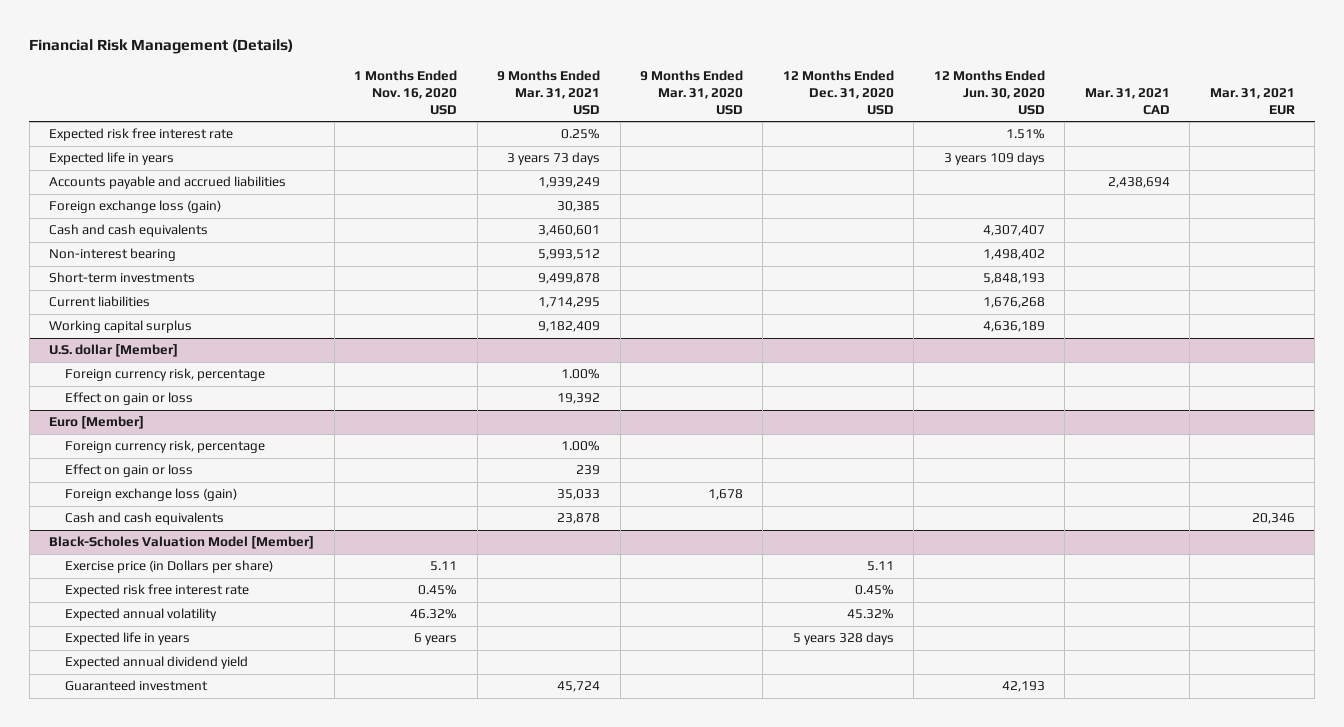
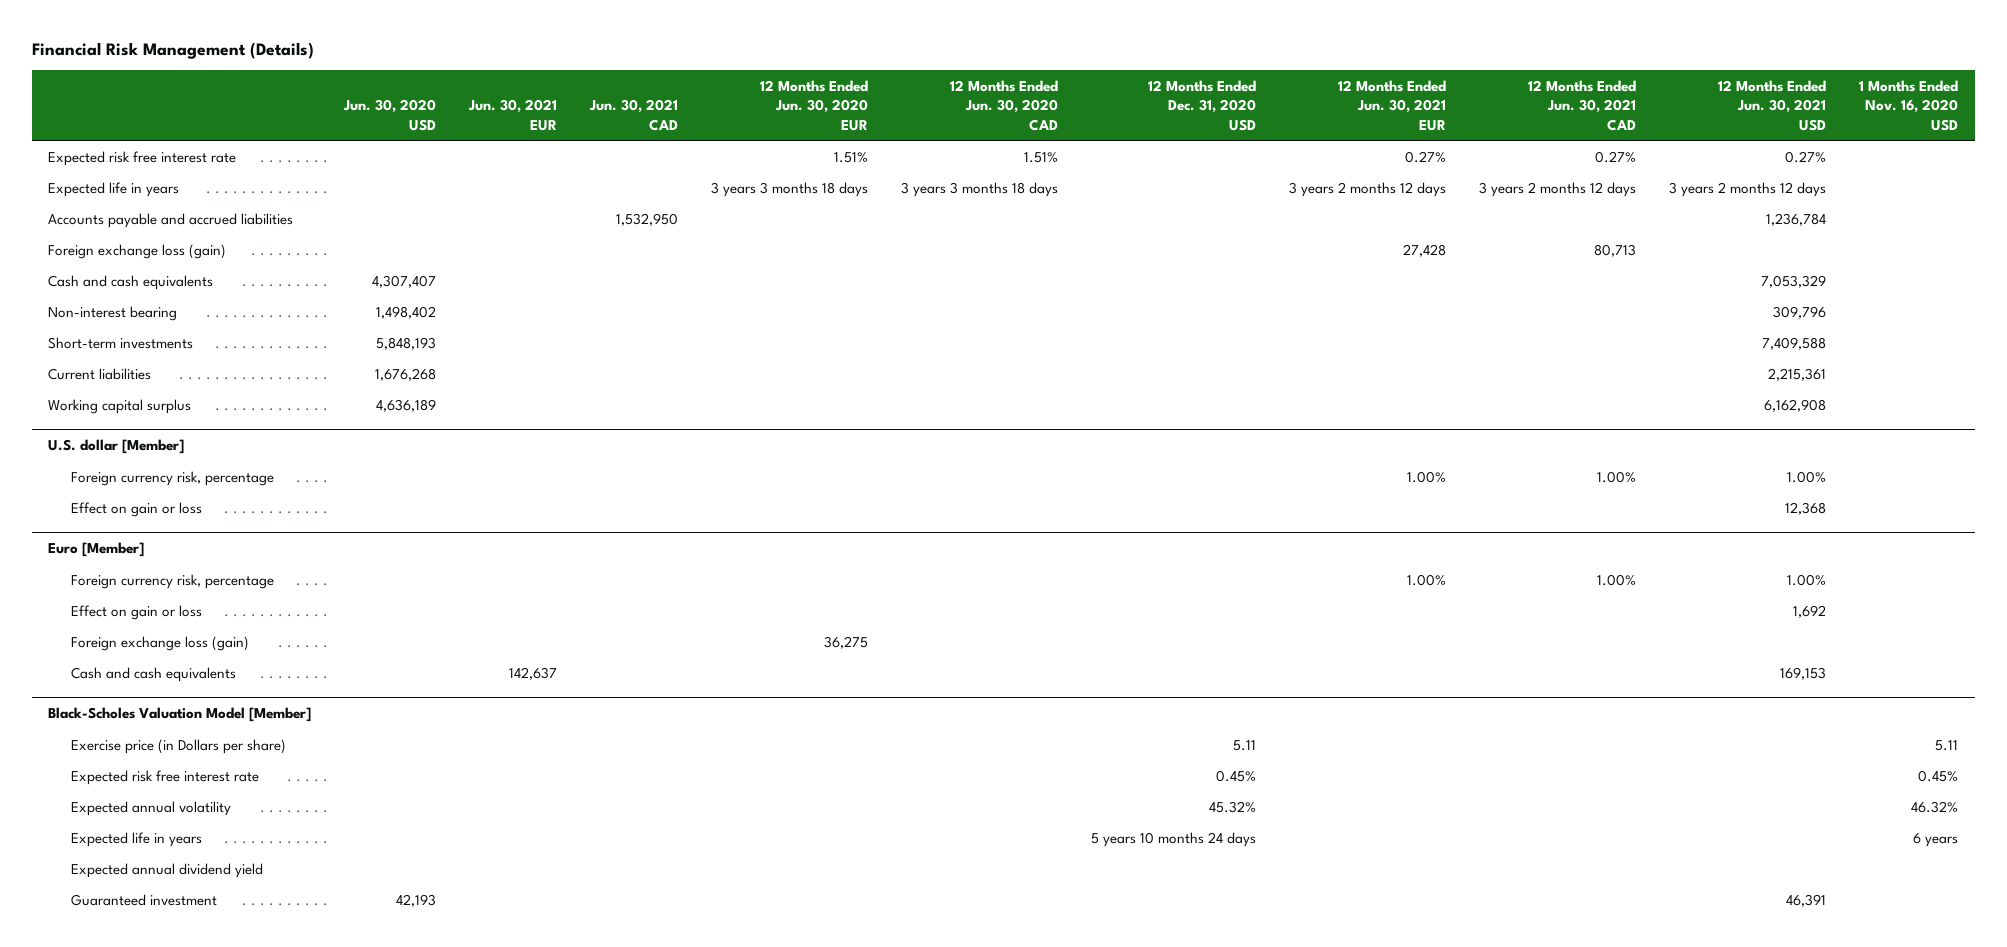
- | 1 Months Ended Nov. 16, 2020 USD | 9 Months Ended Mar. 31, 2021 USD | 9 Months Ended Mar. 31, 2020 USD | 12 Months Ended Dec. 31, 2020 USD | 12 Months Ended Jun. 30, 2020 USD | Mar. 31, 2021 CAD | Mar. 31, 2021 EUR
+ | Jun. 30, 2020 USD | Jun. 30, 2021 EUR | Jun. 30, 2021 CAD | 12 Months Ended Jun. 30, 2020 EUR | 12 Months Ended Jun. 30, 2020 CAD | 12 Months Ended Dec. 31, 2020 USD | 12 Months Ended Jun. 30, 2021 EUR | 12 Months Ended Jun. 30, 2021 CAD | 12 Months Ended Jun. 30, 2021 USD | 1 Months Ended Nov. 16, 2020 USD
@ Black-Scholes Valuation Model [Member]
- Expected life in years | 6 years | | | 5 years 328 days | | |
+ Expected life in years | | | | | | 5 years 10 months 24 days | | | | 6 years

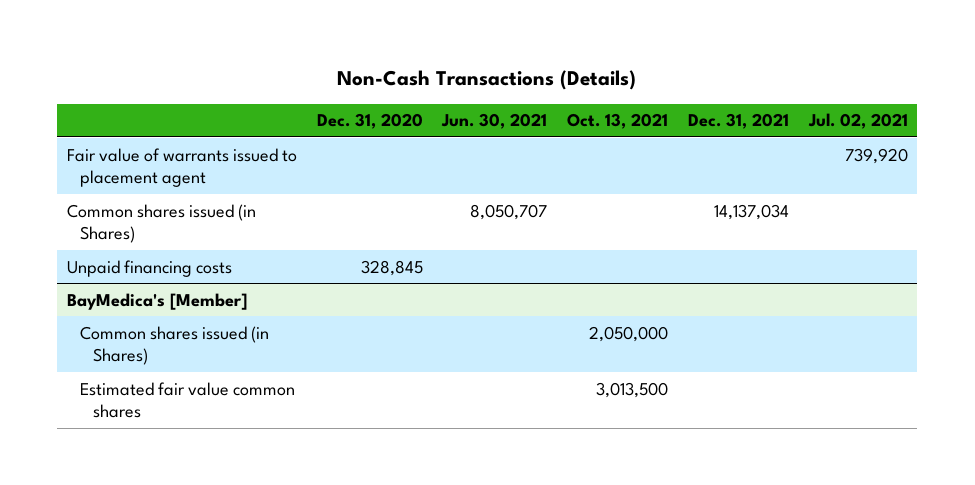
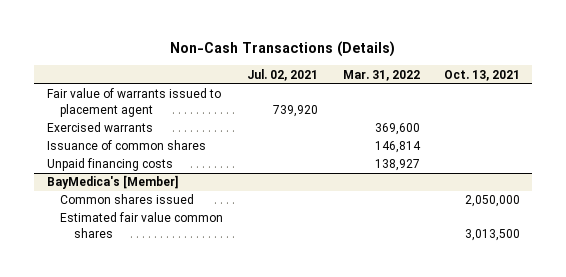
- | Dec. 31, 2020 | Jun. 30, 2021 | Oct. 13, 2021 | Dec. 31, 2021 | Jul. 02, 2021
+ | Jul. 02, 2021 | Mar. 31, 2022 | Oct. 13, 2021
- Common shares issued (in Shares) | | 8,050,707 | | 14,137,034 |
+ Exercised warrants | | 369,600 |
+ Issuance of common shares | | 146,814 |
@ BayMedica's [Member]
- Common shares issued (in Shares) | | | 2,050,000 | |
+ Common shares issued | | | 2,050,000

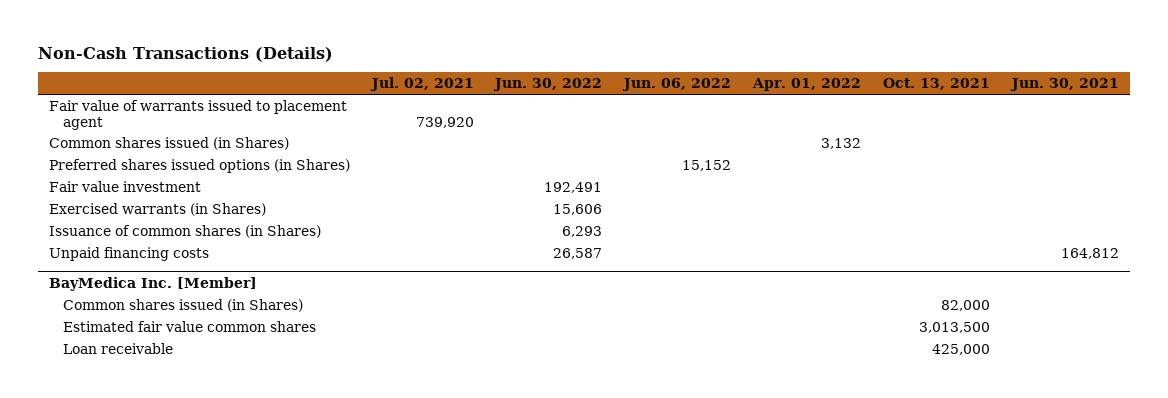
- | Jul. 02, 2021 | Mar. 31, 2022 | Oct. 13, 2021
+ | Jul. 02, 2021 | Jun. 30, 2022 | Jun. 06, 2022 | Apr. 01, 2022 | Oct. 13, 2021 | Jun. 30, 2021
- Exercised warrants | | 369,600 |
- Issuance of common shares | | 146,814 |
+ Common shares issued (in Shares) | | | | 3,132 | |
+ Preferred shares issued options (in Shares) | | | 15,152 | | |
+ Fair value investment | | 192,491 | | | |
+ Exercised warrants (in Shares) | | 15,606 | | | |
+ Issuance of common shares (in Shares) | | 6,293 | | | |
- BayMedica's [Member]
- Common shares issued | | | 2,050,000
+ BayMedica Inc. [Member]
+ Common shares issued (in Shares) | | | | | 82,000 |
+ Loan receivable | | | | | 425,000 |

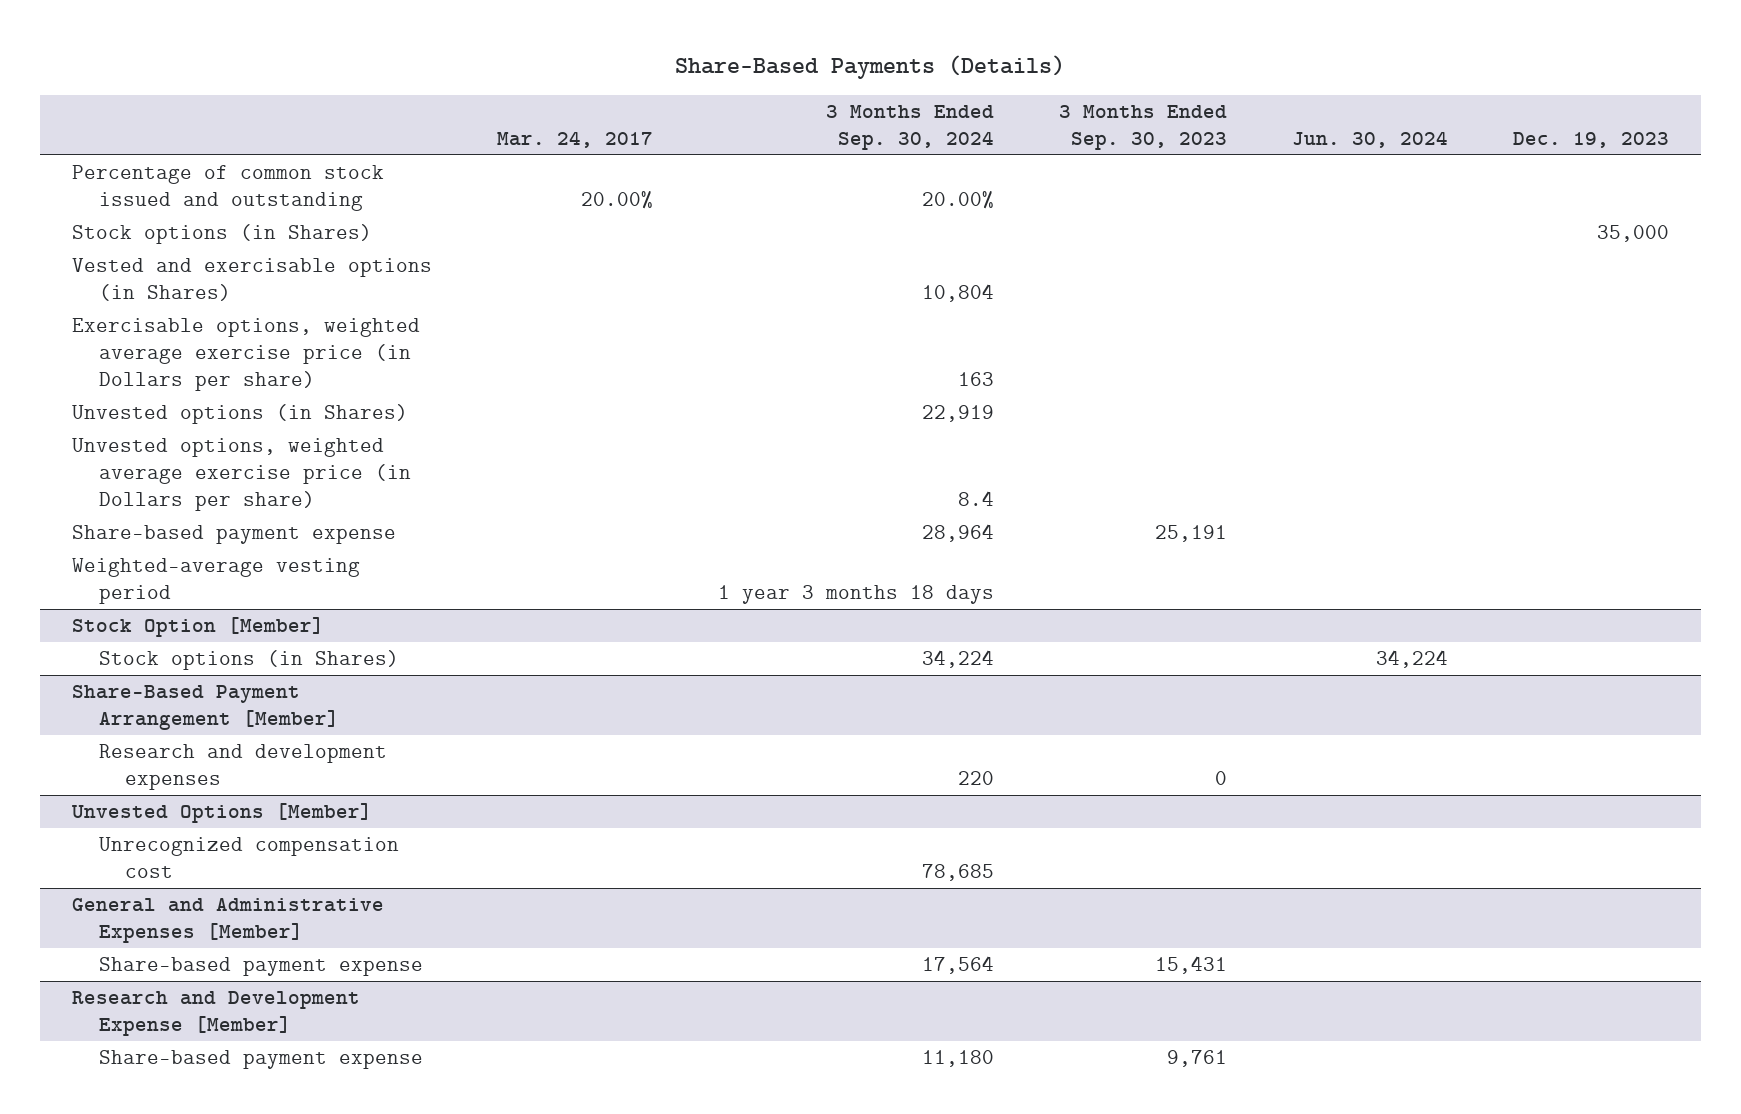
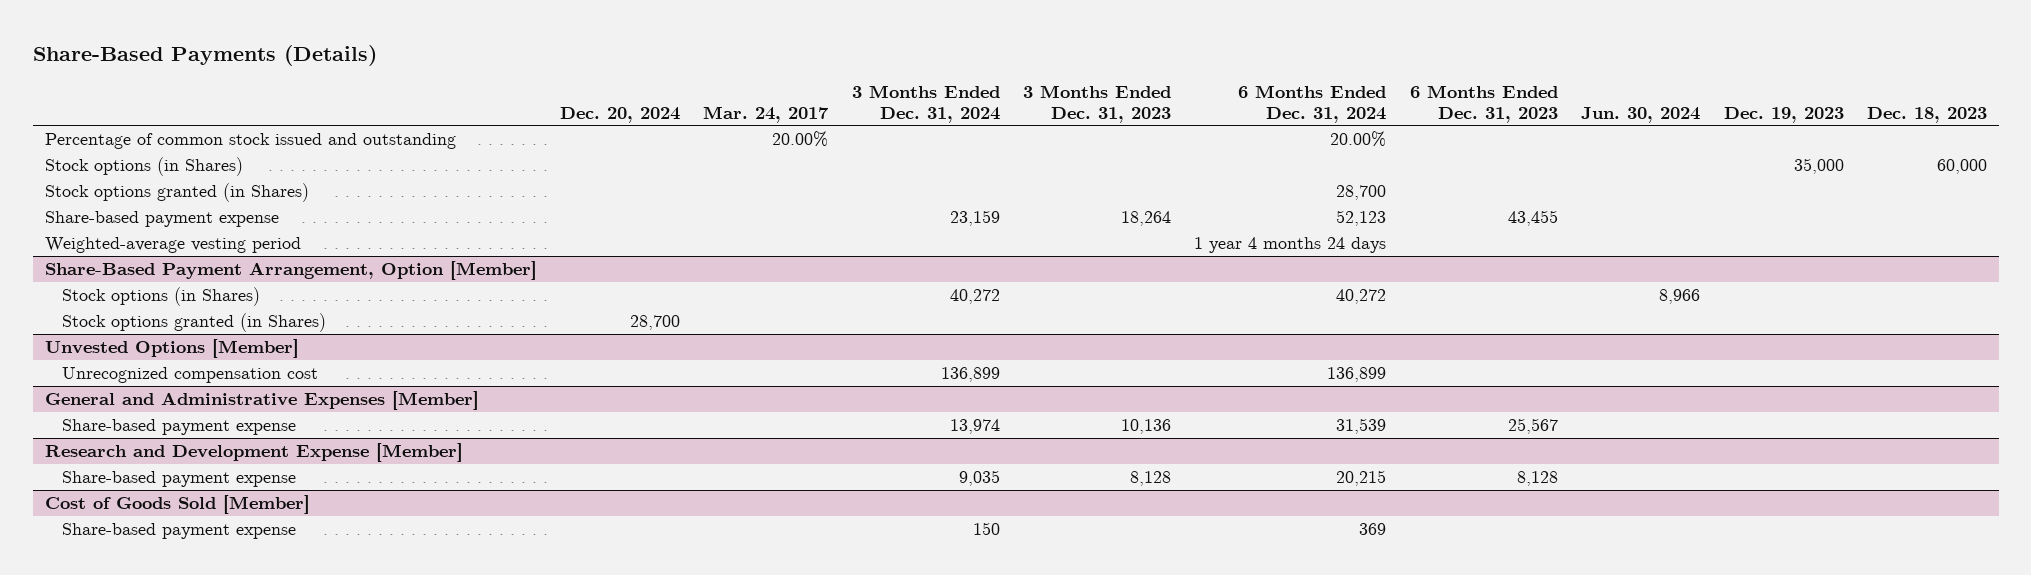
- | Mar. 24, 2017 | 3 Months Ended Sep. 30, 2024 | 3 Months Ended Sep. 30, 2023 | Jun. 30, 2024 | Dec. 19, 2023
+ | Dec. 20, 2024 | Mar. 24, 2017 | 3 Months Ended Dec. 31, 2024 | 3 Months Ended Dec. 31, 2023 | 6 Months Ended Dec. 31, 2024 | 6 Months Ended Dec. 31, 2023 | Jun. 30, 2024 | Dec. 19, 2023 | Dec. 18, 2023
- Vested and exercisable options (in Shares) | | 10,804 | | |
- Exercisable options, weighted average exercise price (in Dollars per share) | | 163 | | |
- Unvested options (in Shares) | | 22,919 | | |
- Unvested options, weighted average exercise price (in Dollars per share) | | 8.4 | | |
+ Stock options granted (in Shares) | | | | | 28,700 | | | |
- Stock Option [Member]
- Stock options (in Shares) | | 34,224 | | 34,224 |
- Share-Based Payment Arrangement [Member]
- Research and development expenses | | 220 | 0 | |
+ Share-Based Payment Arrangement, Option [Member]
+ Stock options (in Shares) | | | 40,272 | | 40,272 | | 8,966 | |
+ Stock options granted (in Shares) | 28,700 | | | | | | | |
+ Cost of Goods Sold [Member]
+ Share-based payment expense | | | 150 | | 369 | | | |

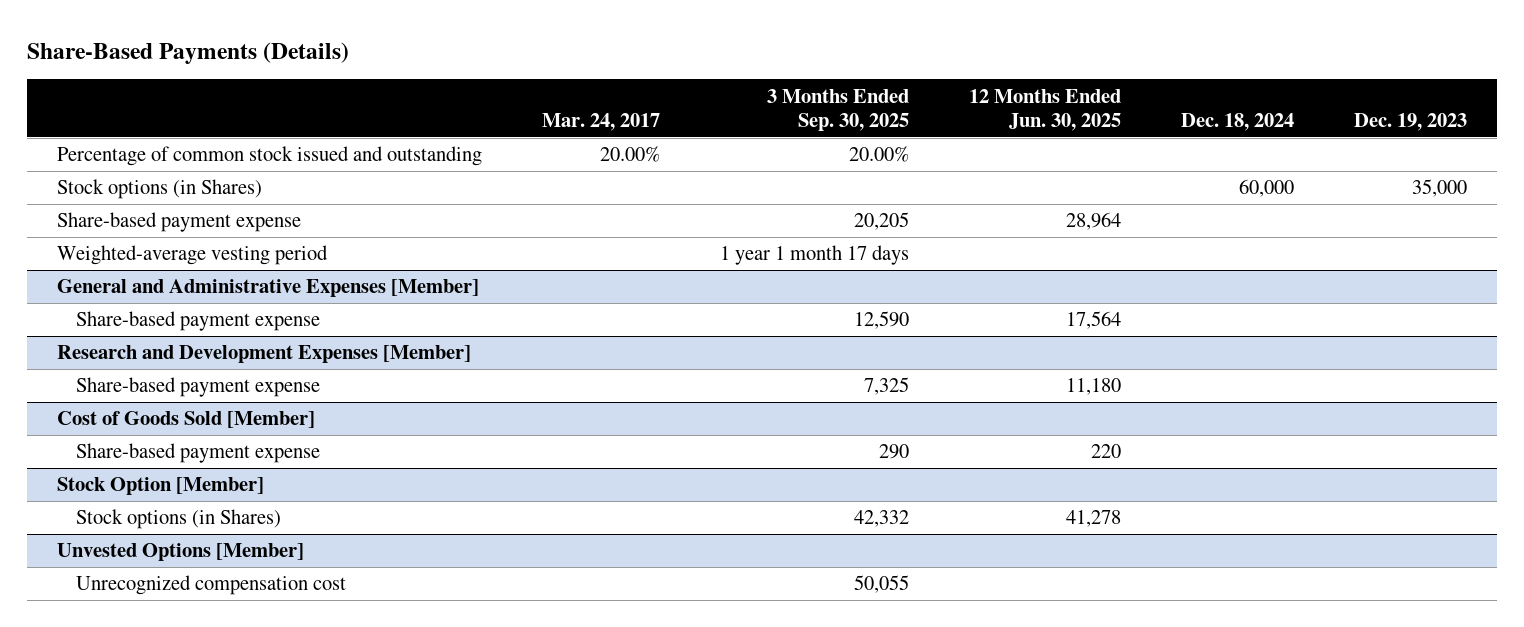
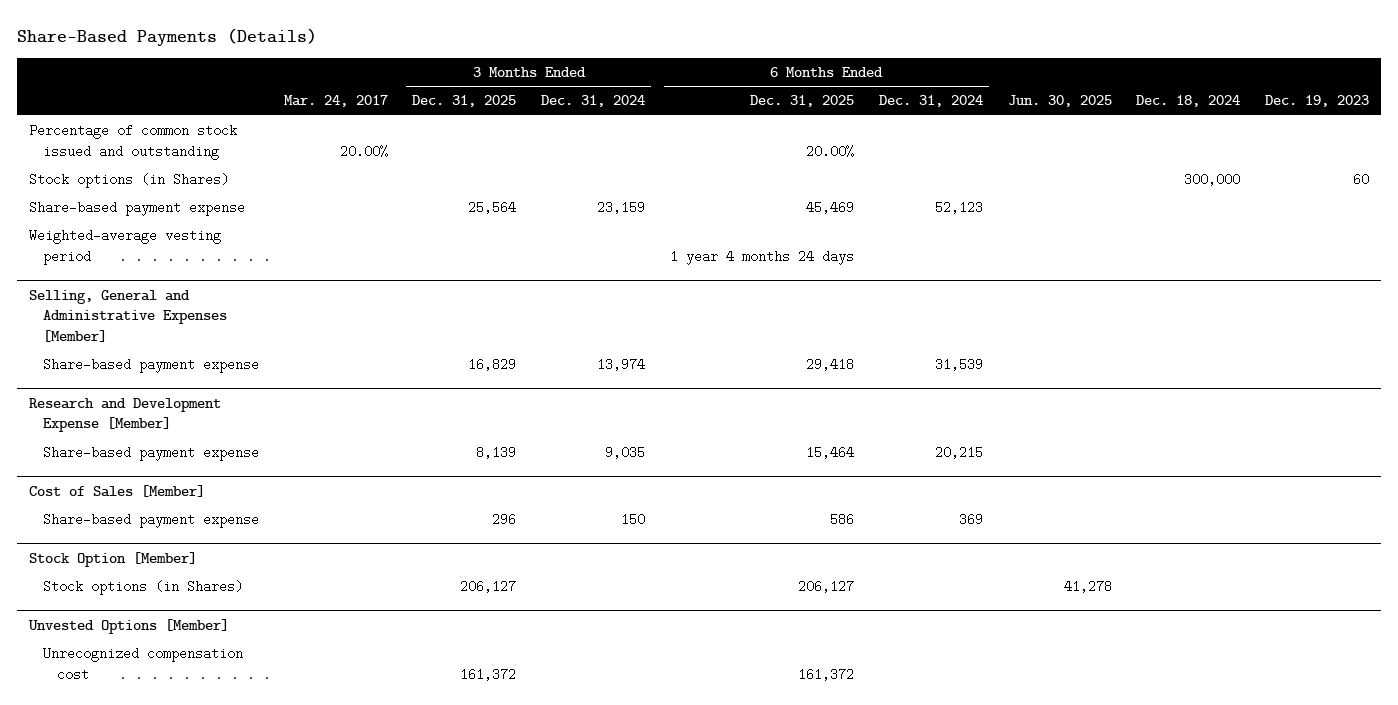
- | Mar. 24, 2017 | 3 Months Ended Sep. 30, 2025 | 12 Months Ended Jun. 30, 2025 | Dec. 18, 2024 | Dec. 19, 2023
+ | Mar. 24, 2017 | 3 Months Ended Dec. 31, 2025 | 3 Months Ended Dec. 31, 2024 | 6 Months Ended Dec. 31, 2025 | 6 Months Ended Dec. 31, 2024 | Jun. 30, 2025 | Dec. 18, 2024 | Dec. 19, 2023
- Stock options (in Shares) | | | | 60,000 | 35,000
+ Stock options (in Shares) | | | | | | | 300,000 | 60
- General and Administrative Expenses [Member]
+ Selling, General and Administrative Expenses [Member]
- Research and Development Expenses [Member]
+ Research and Development Expense [Member]
- Cost of Goods Sold [Member]
+ Cost of Sales [Member]

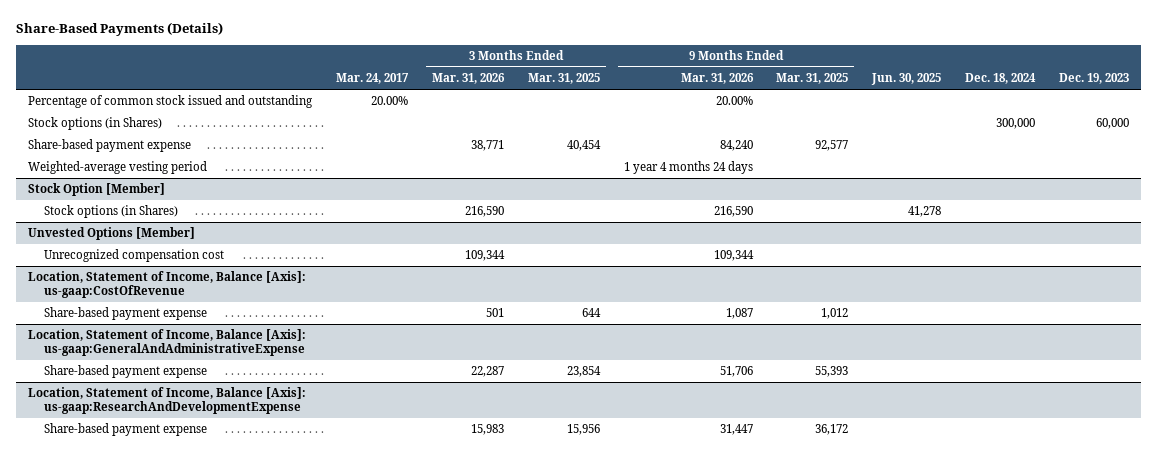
- | Mar. 24, 2017 | 3 Months Ended Dec. 31, 2025 | 3 Months Ended Dec. 31, 2024 | 6 Months Ended Dec. 31, 2025 | 6 Months Ended Dec. 31, 2024 | Jun. 30, 2025 | Dec. 18, 2024 | Dec. 19, 2023
+ | Mar. 24, 2017 | 3 Months Ended Mar. 31, 2026 | 3 Months Ended Mar. 31, 2025 | 9 Months Ended Mar. 31, 2026 | 9 Months Ended Mar. 31, 2025 | Jun. 30, 2025 | Dec. 18, 2024 | Dec. 19, 2023
- Stock options (in Shares) | | | | | | | 300,000 | 60
+ Stock options (in Shares) | | | | | | | 300,000 | 60,000
- Selling, General and Administrative Expenses [Member]
- Share-based payment expense | | 16,829 | 13,974 | 29,418 | 31,539 | | |
- Research and Development Expense [Member]
- Share-based payment expense | | 8,139 | 9,035 | 15,464 | 20,215 | | |
- Cost of Sales [Member]
- Share-based payment expense | | 296 | 150 | 586 | 369 | | |
+ Location, Statement of Income, Balance [Axis]: us-gaap:CostOfRevenue
+ Share-based payment expense | | 501 | 644 | 1,087 | 1,012 | | |
+ Location, Statement of Income, Balance [Axis]: us-gaap:GeneralAndAdministrativeExpense
+ Share-based payment expense | | 22,287 | 23,854 | 51,706 | 55,393 | | |
+ Location, Statement of Income, Balance [Axis]: us-gaap:ResearchAndDevelopmentExpense
+ Share-based payment expense | | 15,983 | 15,956 | 31,447 | 36,172 | | |

